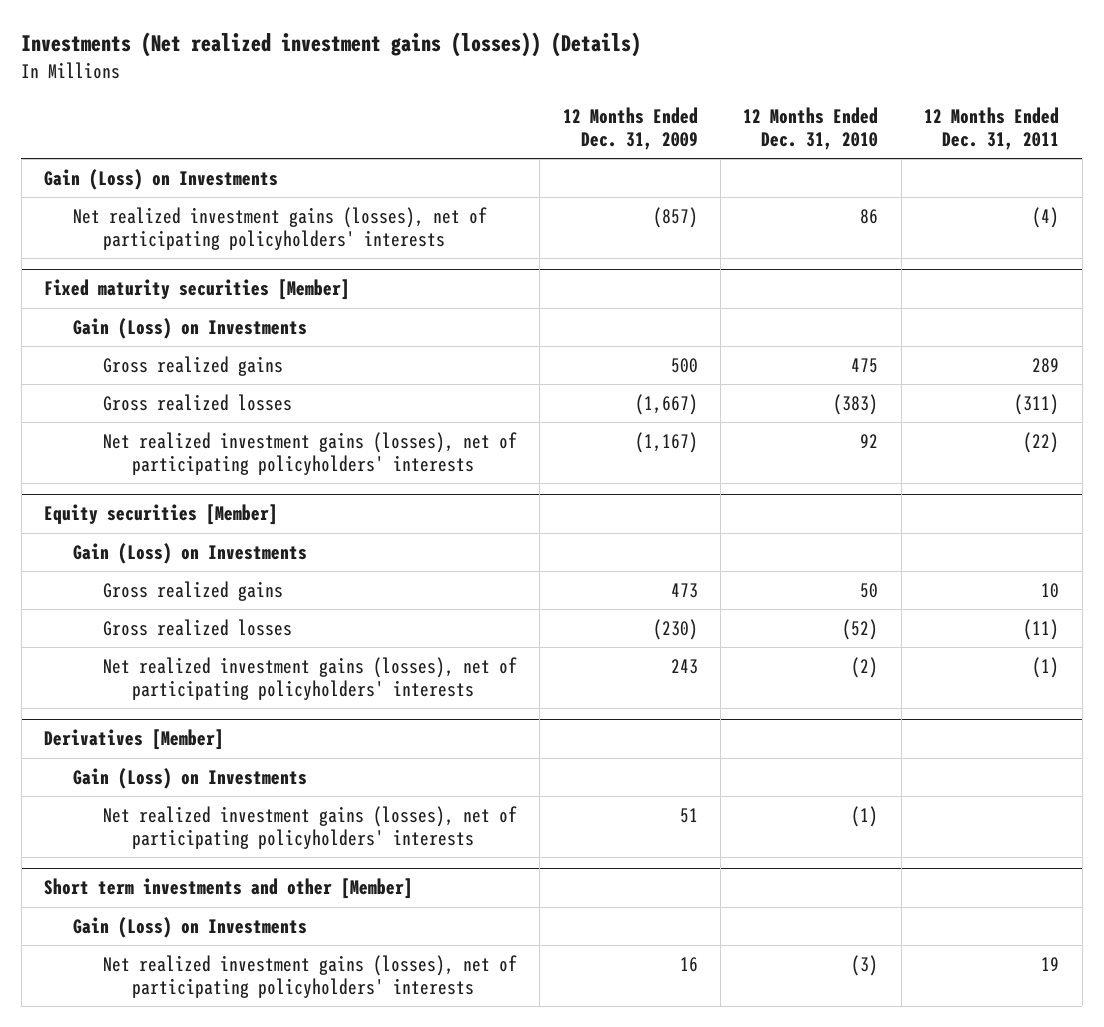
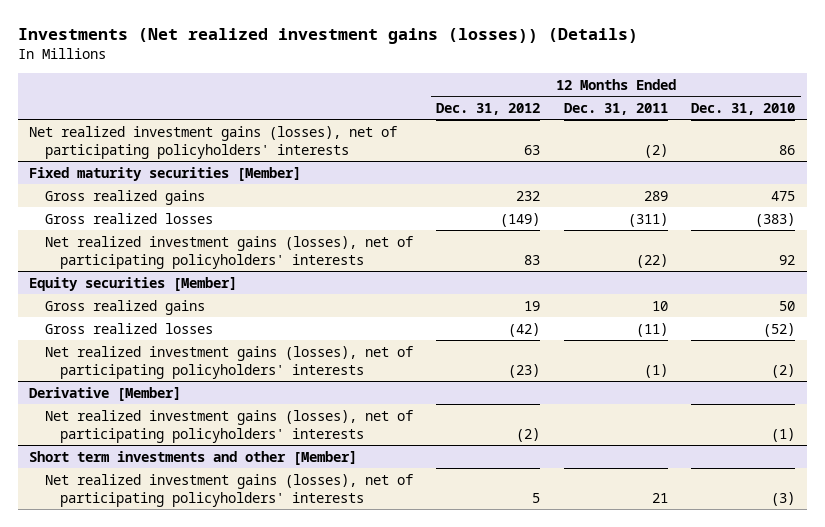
- | 12 Months Ended Dec. 31, 2009 | 12 Months Ended Dec. 31, 2010 | 12 Months Ended Dec. 31, 2011
+ | 12 Months Ended Dec. 31, 2012 | 12 Months Ended Dec. 31, 2011 | 12 Months Ended Dec. 31, 2010
- Gain (Loss) on Investments
- Net realized investment gains (losses), net of participating policyholders' interests | (857) | 86 | (4)
+ Net realized investment gains (losses), net of participating policyholders' interests | 63 | (2) | 86
@ Fixed maturity securities [Member]
- Gain (Loss) on Investments
@ Equity securities [Member]
- Gain (Loss) on Investments
- Derivatives [Member]
- Gain (Loss) on Investments
+ Derivative [Member]
@ Short term investments and other [Member]
- Gain (Loss) on Investments
- Net realized investment gains (losses), net of participating policyholders' interests | 16 | (3) | 19
+ Net realized investment gains (losses), net of participating policyholders' interests | 5 | 21 | (3)

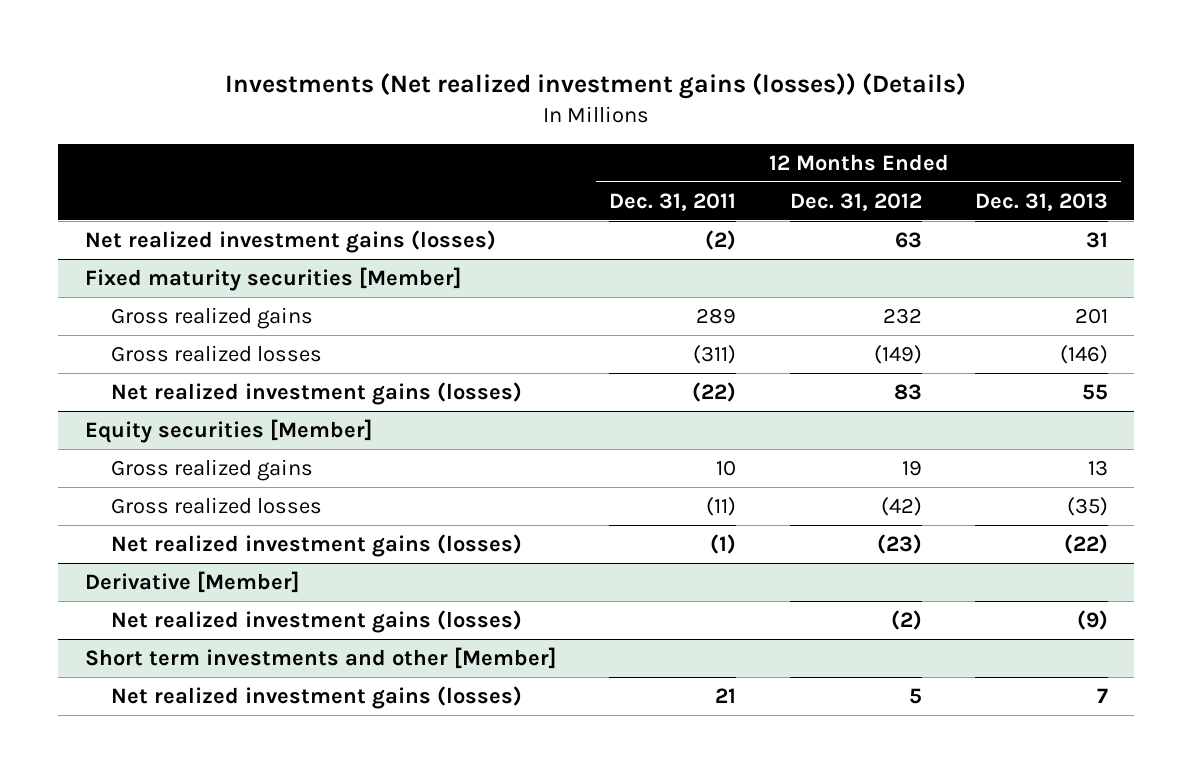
- | 12 Months Ended Dec. 31, 2012 | 12 Months Ended Dec. 31, 2011 | 12 Months Ended Dec. 31, 2010
+ | 12 Months Ended Dec. 31, 2011 | 12 Months Ended Dec. 31, 2012 | 12 Months Ended Dec. 31, 2013
- Net realized investment gains (losses), net of participating policyholders' interests | 63 | (2) | 86
+ Net realized investment gains (losses) | (2) | 63 | 31
@ Fixed maturity securities [Member]
- Net realized investment gains (losses), net of participating policyholders' interests | 83 | (22) | 92
+ Net realized investment gains (losses) | (22) | 83 | 55
@ Equity securities [Member]
- Net realized investment gains (losses), net of participating policyholders' interests | (23) | (1) | (2)
+ Net realized investment gains (losses) | (1) | (23) | (22)
@ Derivative [Member]
- Net realized investment gains (losses), net of participating policyholders' interests | (2) | | (1)
+ Net realized investment gains (losses) | | (2) | (9)
@ Short term investments and other [Member]
- Net realized investment gains (losses), net of participating policyholders' interests | 5 | 21 | (3)
+ Net realized investment gains (losses) | 21 | 5 | 7

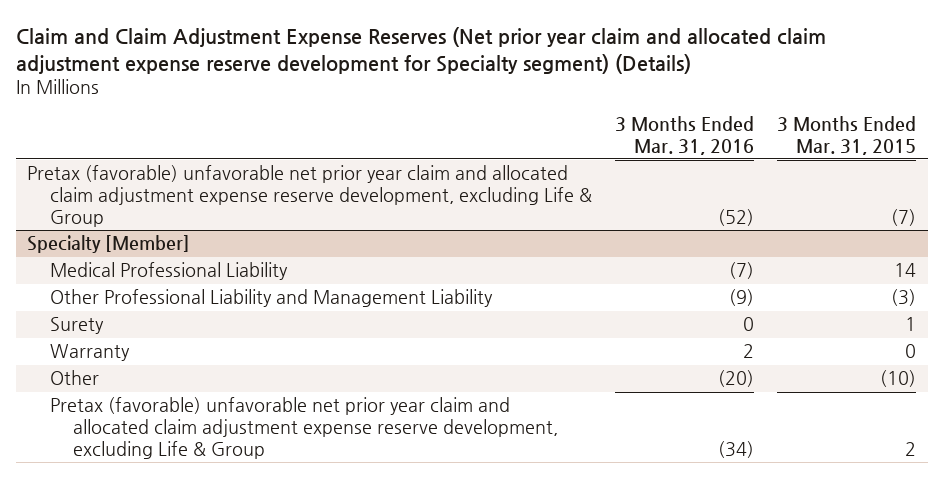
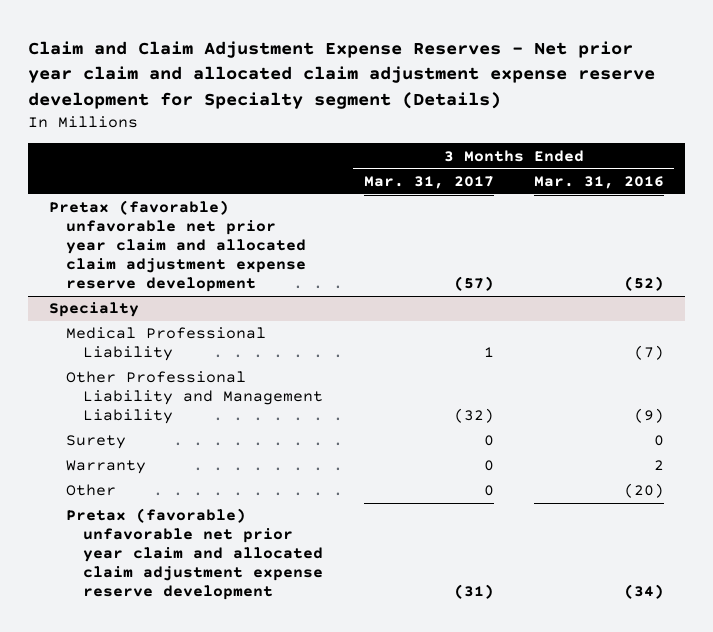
- Claim and Claim Adjustment Expense Reserves (Net prior year claim and allocated claim adjustment expense reserve development for Specialty segment) (Details)
+ Claim and Claim Adjustment Expense Reserves - Net prior year claim and allocated claim adjustment expense reserve development for Specialty segment (Details)
- | 3 Months Ended Mar. 31, 2016 | 3 Months Ended Mar. 31, 2015
+ | 3 Months Ended Mar. 31, 2017 | 3 Months Ended Mar. 31, 2016
- Pretax (favorable) unfavorable net prior year claim and allocated claim adjustment expense reserve development, excluding Life & Group | (52) | (7)
- Specialty [Member]
+ Pretax (favorable) unfavorable net prior year claim and allocated claim adjustment expense reserve development | (57) | (52)
+ Specialty
- Pretax (favorable) unfavorable net prior year claim and allocated claim adjustment expense reserve development, excluding Life & Group | (34) | 2
+ Pretax (favorable) unfavorable net prior year claim and allocated claim adjustment expense reserve development | (31) | (34)

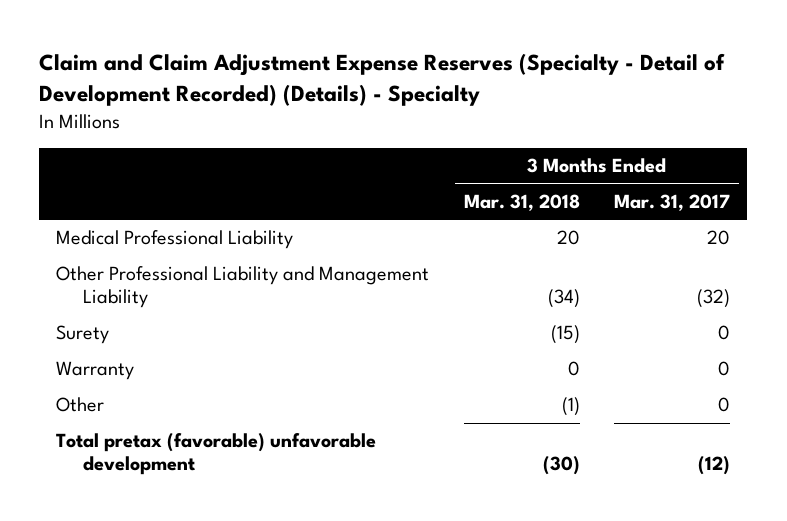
- Claim and Claim Adjustment Expense Reserves - Net prior year claim and allocated claim adjustment expense reserve development for Specialty segment (Details)
+ Claim and Claim Adjustment Expense Reserves (Specialty - Detail of Development Recorded) (Details) - Specialty
- | 3 Months Ended Mar. 31, 2017 | 3 Months Ended Mar. 31, 2016
+ | 3 Months Ended Mar. 31, 2018 | 3 Months Ended Mar. 31, 2017
- Pretax (favorable) unfavorable net prior year claim and allocated claim adjustment expense reserve development | (57) | (52)
- Specialty
- Medical Professional Liability | 1 | (7)
+ Medical Professional Liability | 20 | 20
- Pretax (favorable) unfavorable net prior year claim and allocated claim adjustment expense reserve development | (31) | (34)
+ Total pretax (favorable) unfavorable development | (30) | (12)

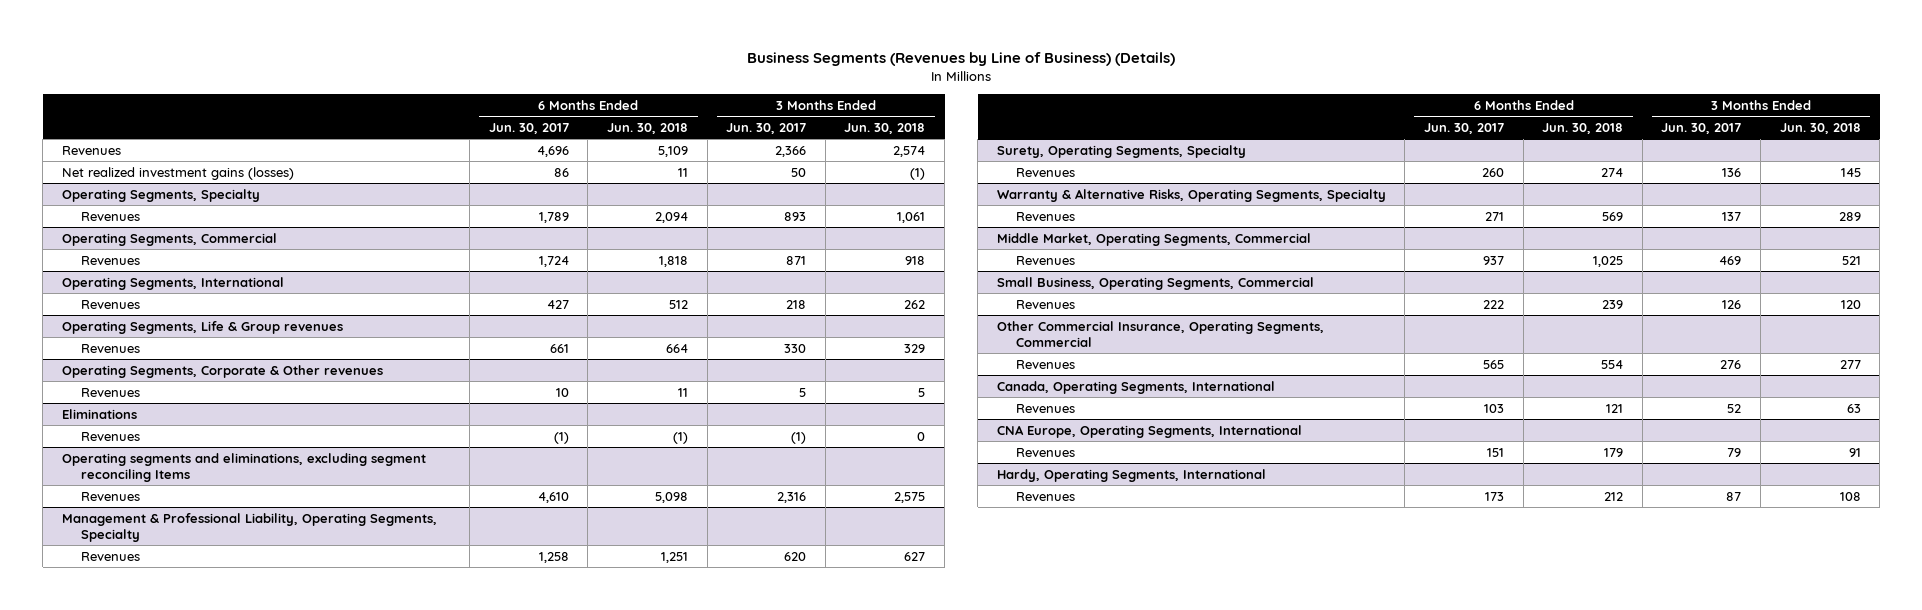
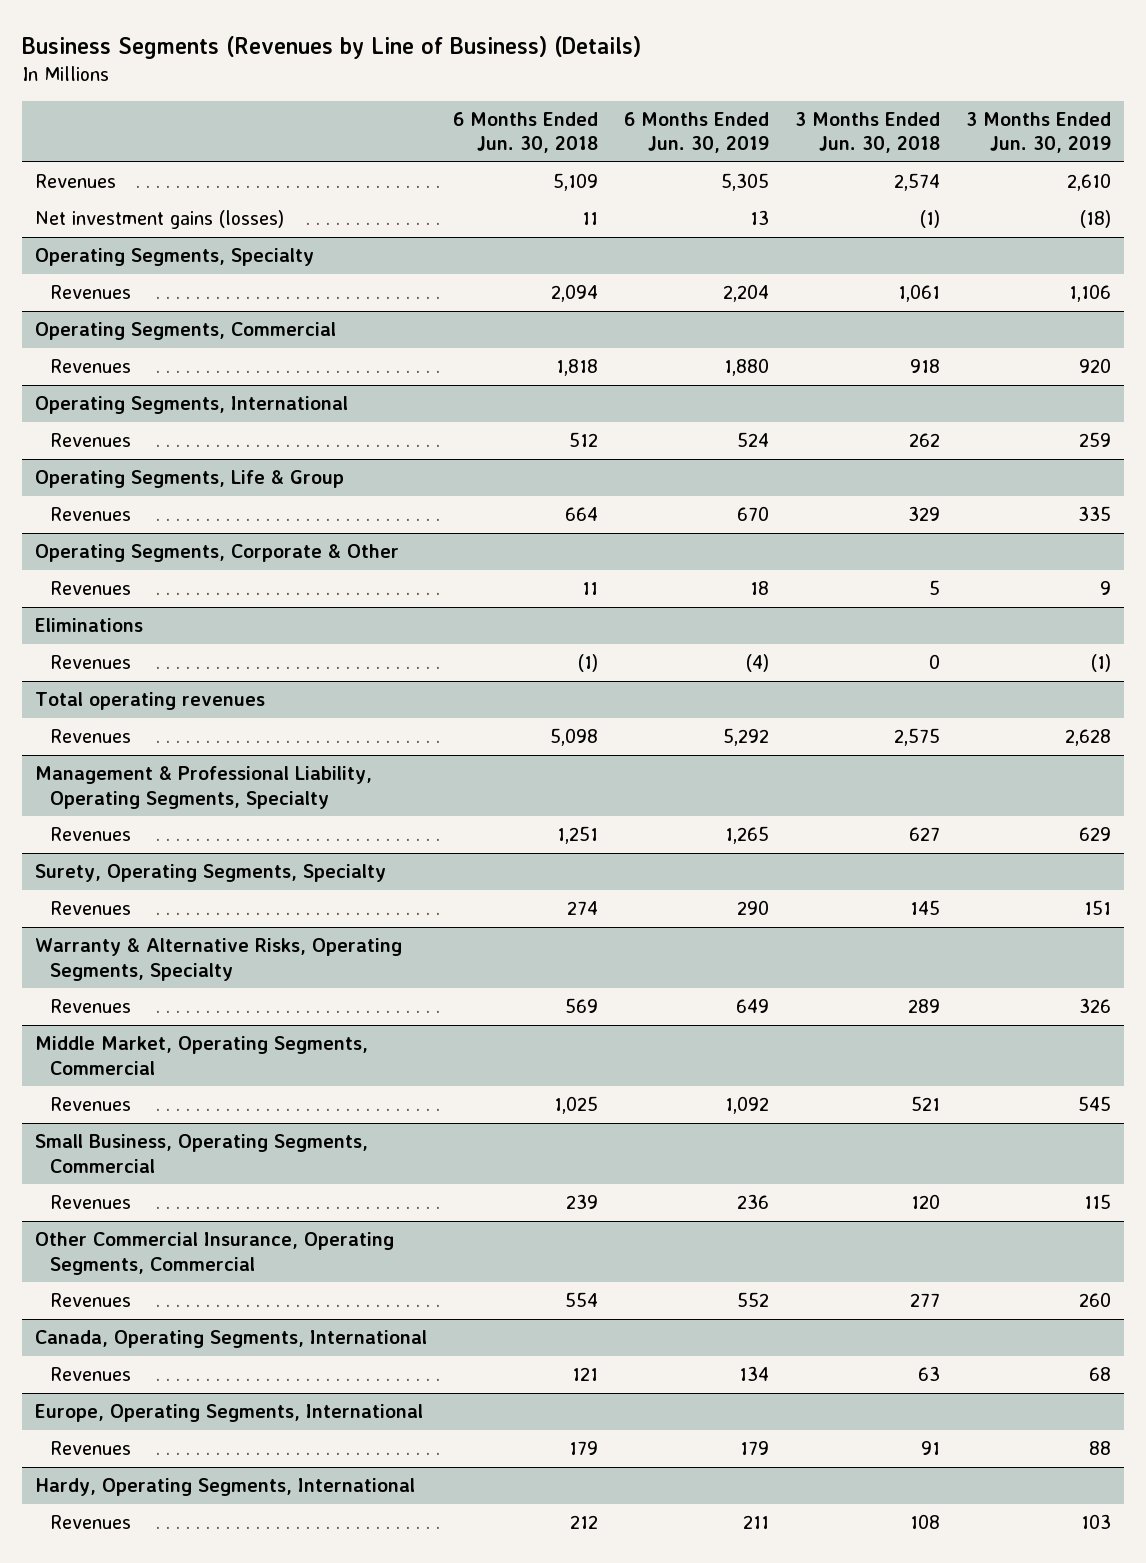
- | 6 Months Ended Jun. 30, 2017 | 6 Months Ended Jun. 30, 2018 | 3 Months Ended Jun. 30, 2017 | 3 Months Ended Jun. 30, 2018
+ | 6 Months Ended Jun. 30, 2018 | 6 Months Ended Jun. 30, 2019 | 3 Months Ended Jun. 30, 2018 | 3 Months Ended Jun. 30, 2019
- Net realized investment gains (losses) | 86 | 11 | 50 | (1)
+ Net investment gains (losses) | 11 | 13 | (1) | (18)
- Operating Segments, Life & Group revenues
+ Operating Segments, Life & Group
- Operating Segments, Corporate & Other revenues
+ Operating Segments, Corporate & Other
- Operating segments and eliminations, excluding segment reconciling Items
+ Total operating revenues
- CNA Europe, Operating Segments, International
+ Europe, Operating Segments, International

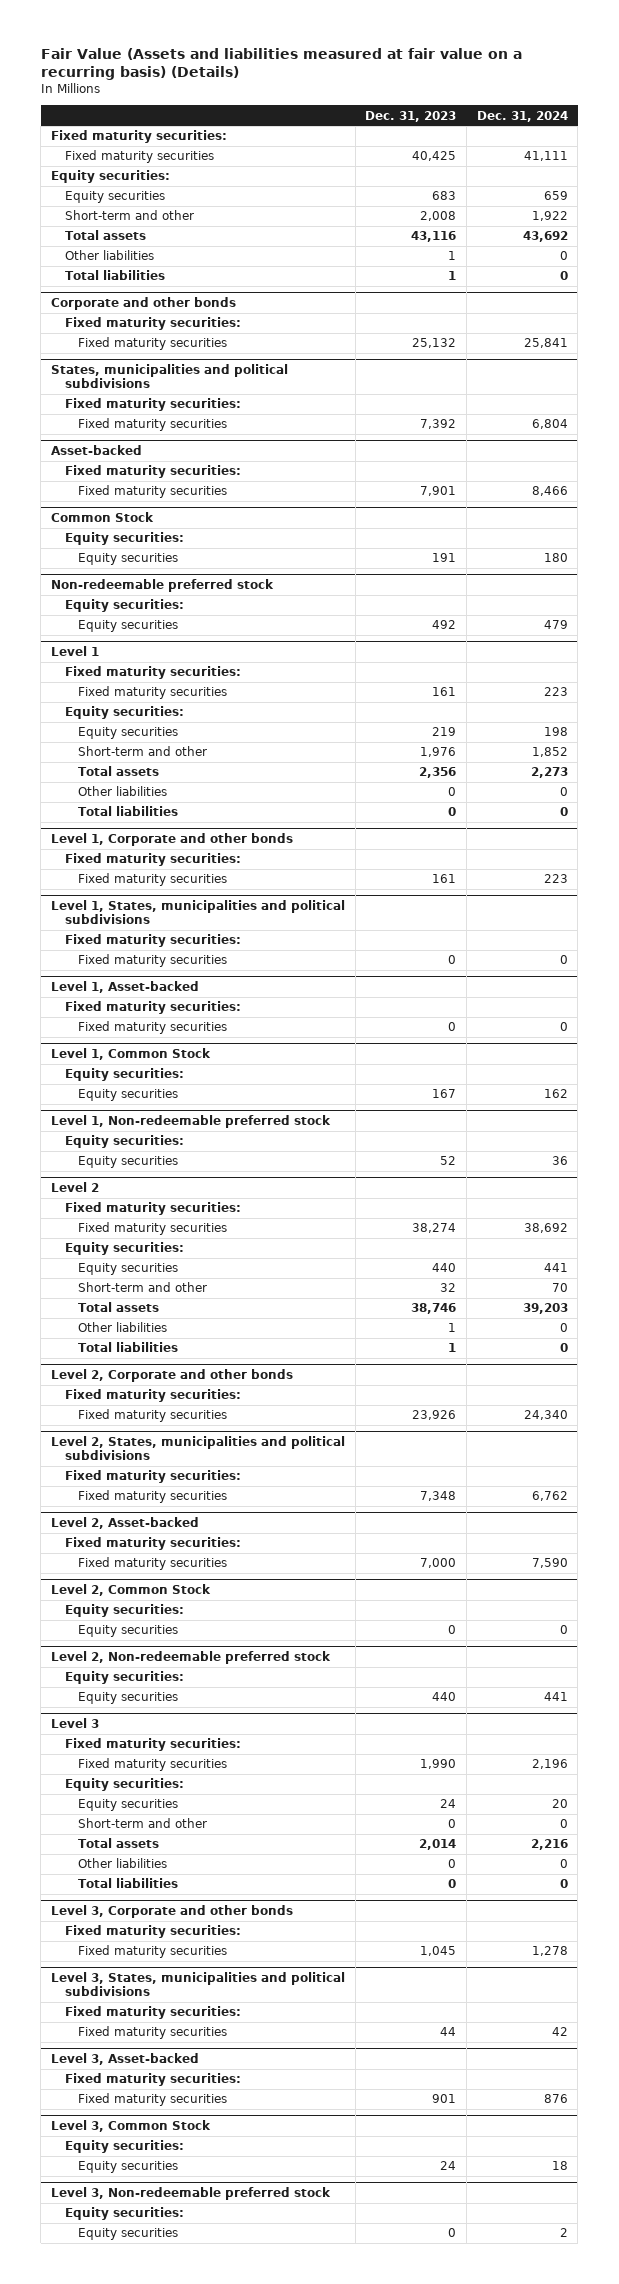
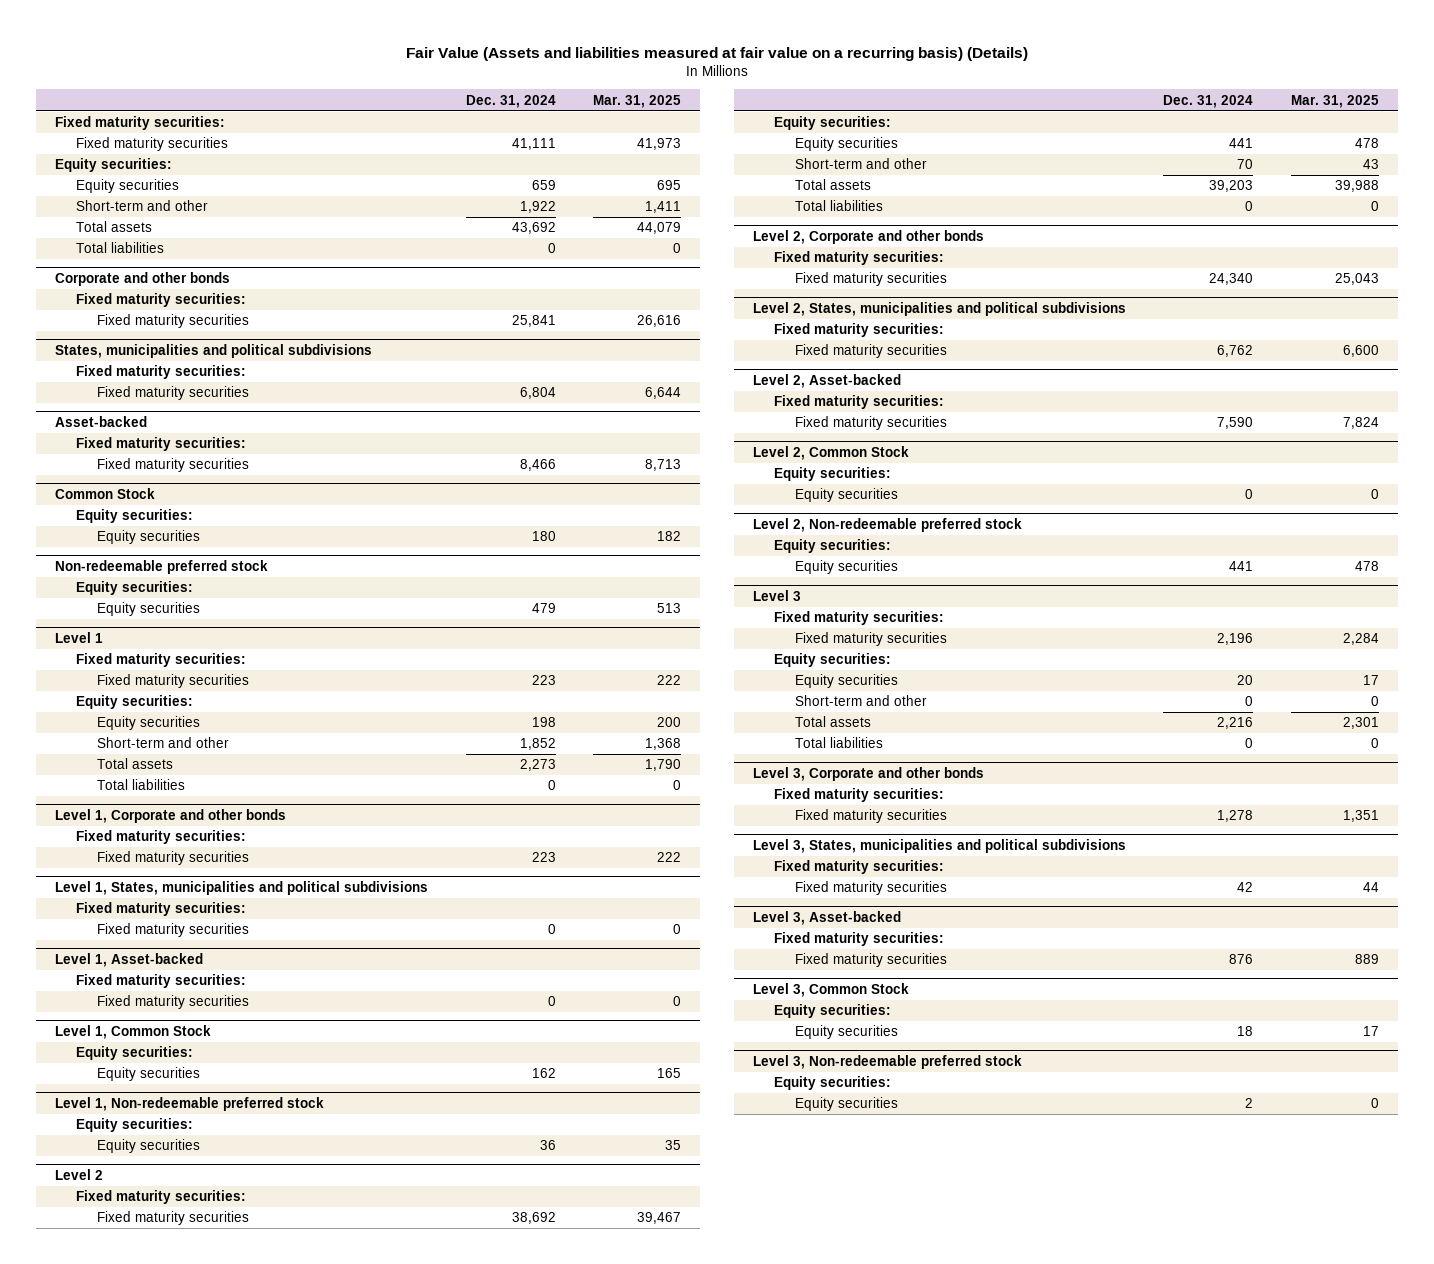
- | Dec. 31, 2023 | Dec. 31, 2024
+ | Dec. 31, 2024 | Mar. 31, 2025
- Other liabilities | 1 | 0
@ Level 1
- Other liabilities | 0 | 0
@ Level 2
- Other liabilities | 1 | 0
@ Level 3
- Other liabilities | 0 | 0

